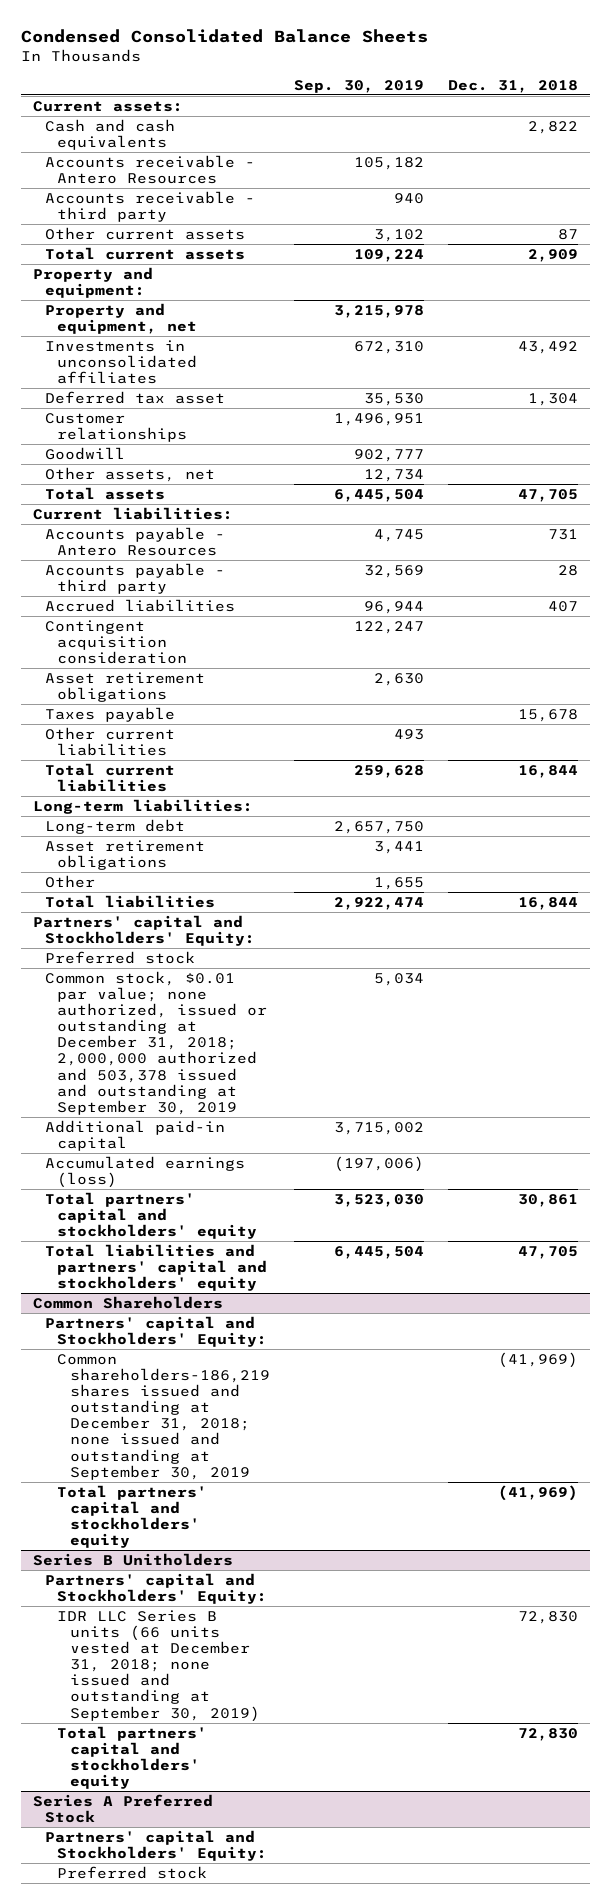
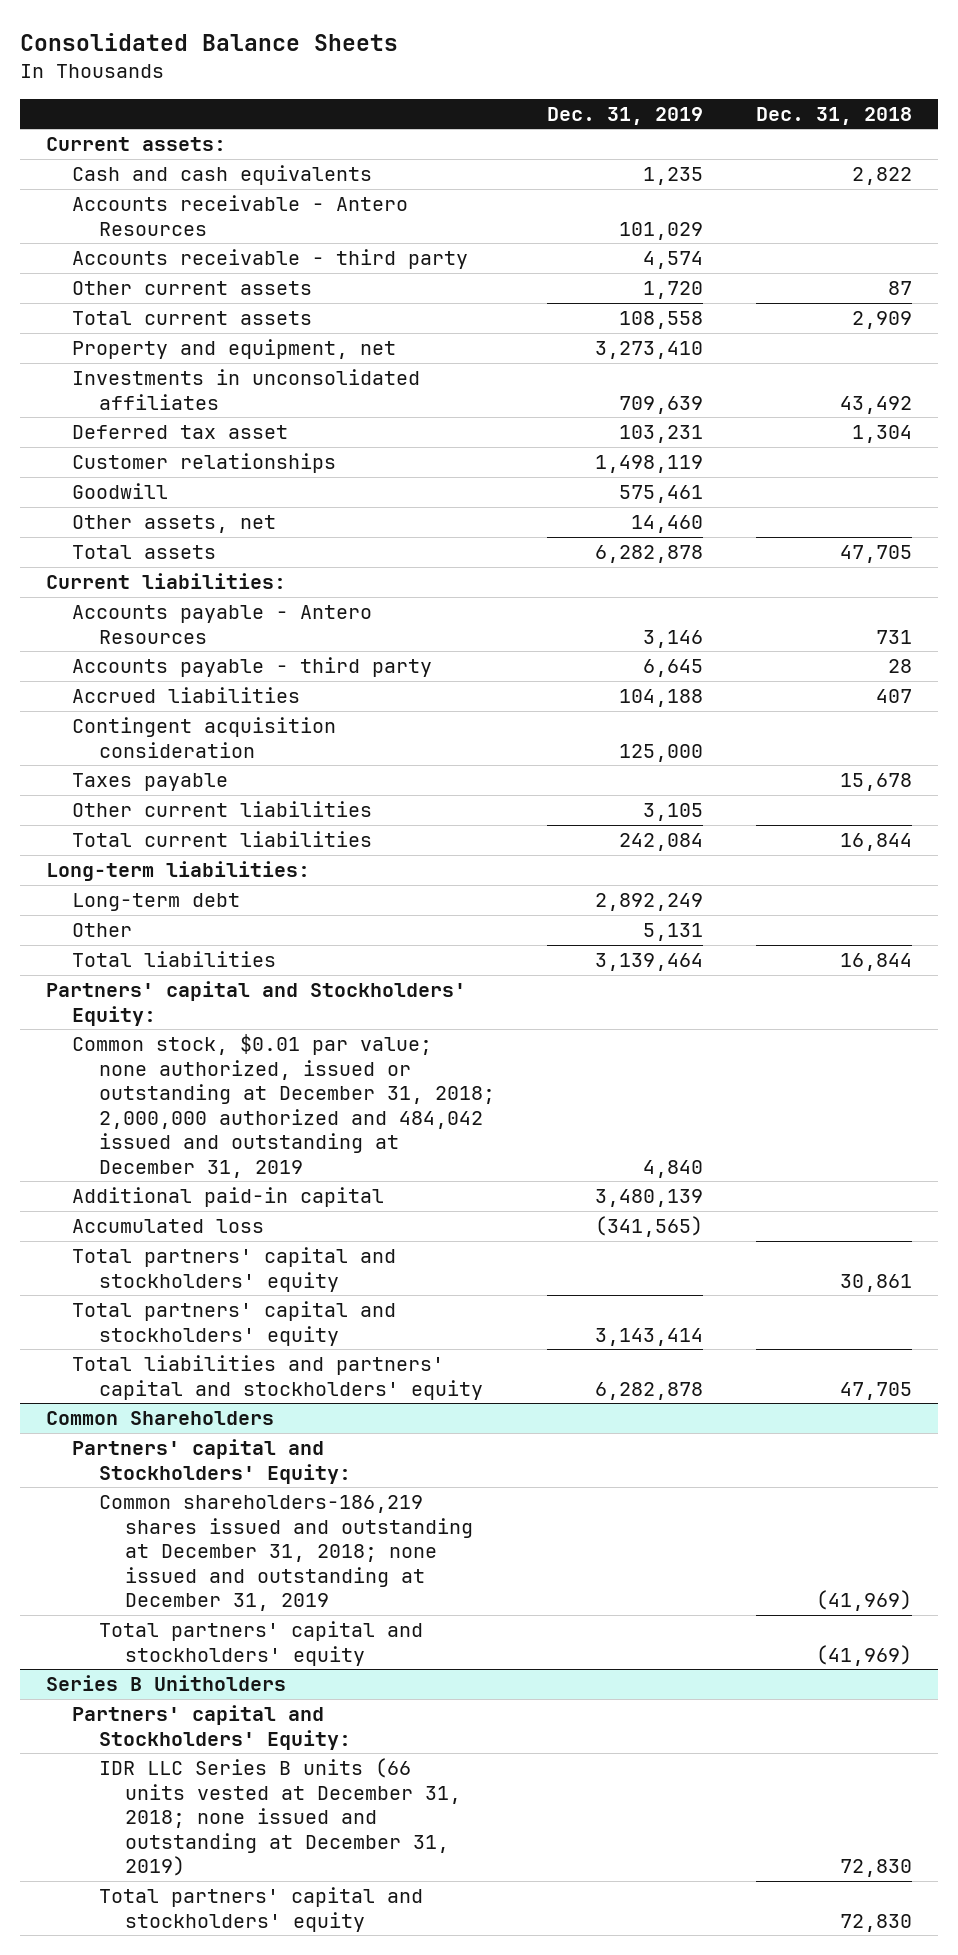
- Condensed Consolidated Balance Sheets
+ Consolidated Balance Sheets
- | Sep. 30, 2019 | Dec. 31, 2018
+ | Dec. 31, 2019 | Dec. 31, 2018
- Property and equipment:
- Asset retirement obligations | 2,630 |
- Asset retirement obligations | 3,441 |
- Preferred stock
- Common stock, $0.01 par value; none authorized, issued or outstanding at December 31, 2018; 2,000,000 authorized and 503,378 issued and outstanding at September 30, 2019 | 5,034 |
+ Common stock, $0.01 par value; none authorized, issued or outstanding at December 31, 2018; 2,000,000 authorized and 484,042 issued and outstanding at December 31, 2019 | 4,840 |
- Accumulated earnings (loss) | (197,006) |
+ Accumulated loss | (341,565) |
+ Total partners' capital and stockholders' equity | 3,143,414 |
@ Common Shareholders
- Common shareholders-186,219 shares issued and outstanding at December 31, 2018; none issued and outstanding at September 30, 2019 | | (41,969)
+ Common shareholders-186,219 shares issued and outstanding at December 31, 2018; none issued and outstanding at December 31, 2019 | | (41,969)
@ Series B Unitholders
- IDR LLC Series B units (66 units vested at December 31, 2018; none issued and outstanding at September 30, 2019) | | 72,830
+ IDR LLC Series B units (66 units vested at December 31, 2018; none issued and outstanding at December 31, 2019) | | 72,830
- Series A Preferred Stock
- Partners' capital and Stockholders' Equity:
- Preferred stock

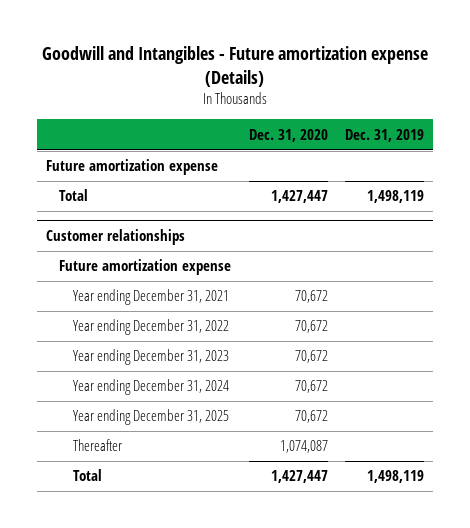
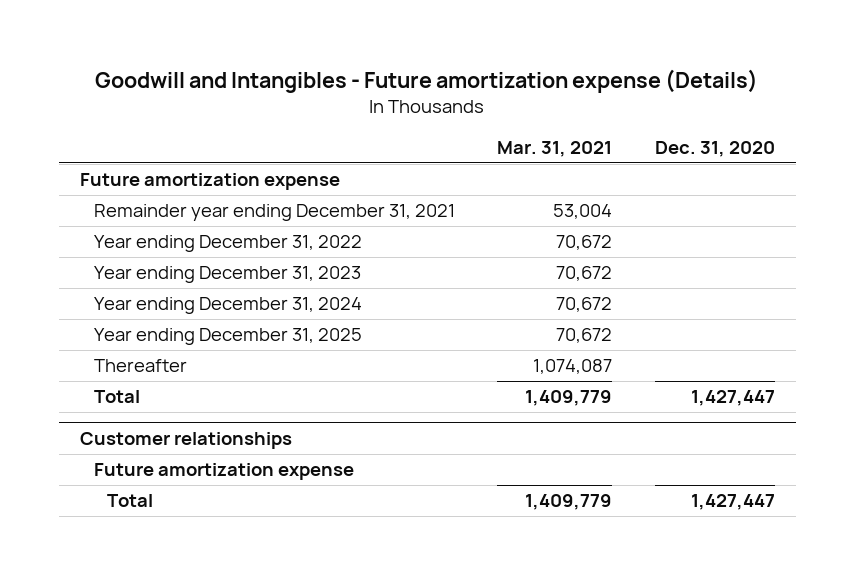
- | Dec. 31, 2020 | Dec. 31, 2019
+ | Mar. 31, 2021 | Dec. 31, 2020
+ Remainder year ending December 31, 2021 | 53,004 |
+ Year ending December 31, 2022 | 70,672 |
+ Year ending December 31, 2023 | 70,672 |
+ Year ending December 31, 2024 | 70,672 |
+ Year ending December 31, 2025 | 70,672 |
+ Thereafter | 1,074,087 |
@ Customer relationships
- Year ending December 31, 2021 | 70,672 |
- Year ending December 31, 2022 | 70,672 |
- Year ending December 31, 2023 | 70,672 |
- Year ending December 31, 2024 | 70,672 |
- Year ending December 31, 2025 | 70,672 |
- Thereafter | 1,074,087 |

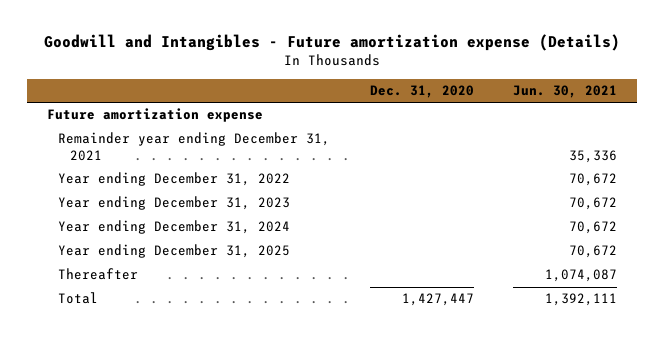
- | Mar. 31, 2021 | Dec. 31, 2020
+ | Dec. 31, 2020 | Jun. 30, 2021
- Customer relationships
- Future amortization expense
- Total | 1,409,779 | 1,427,447

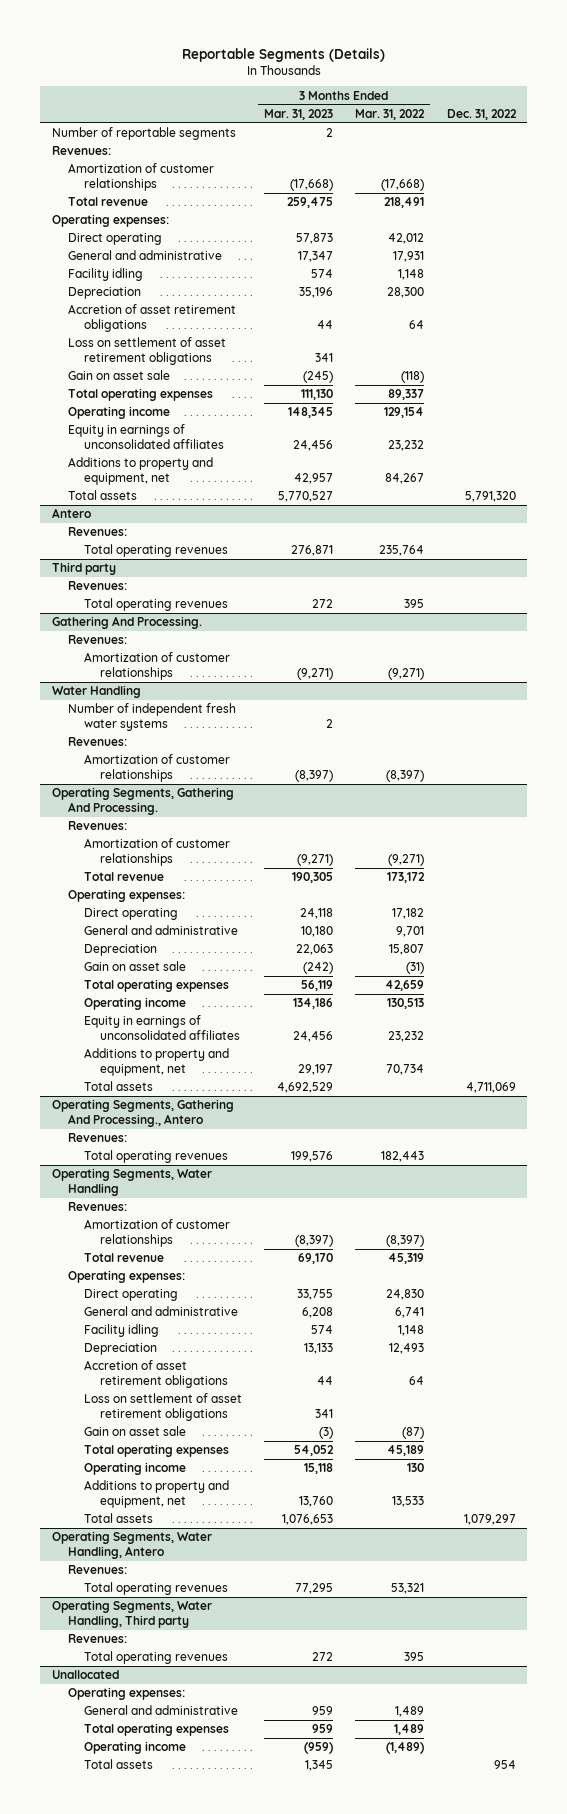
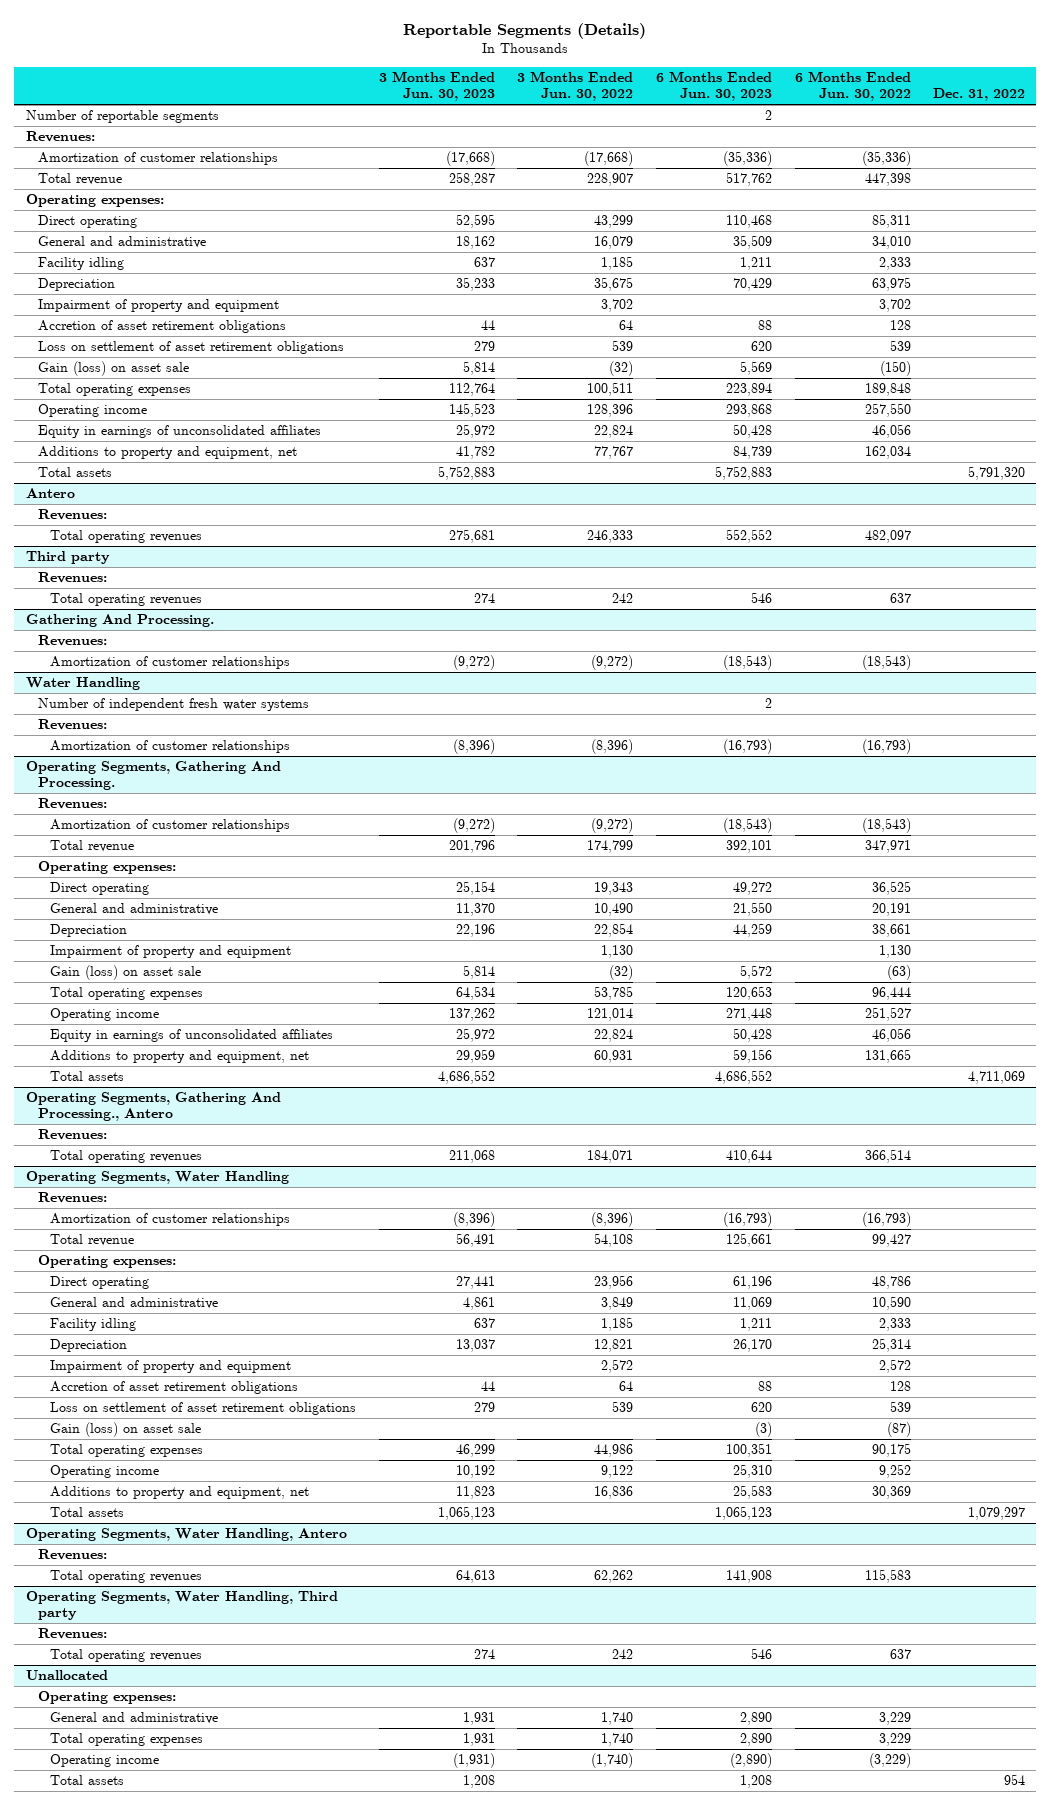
- | 3 Months Ended Mar. 31, 2023 | 3 Months Ended Mar. 31, 2022 | Dec. 31, 2022
+ | 3 Months Ended Jun. 30, 2023 | 3 Months Ended Jun. 30, 2022 | 6 Months Ended Jun. 30, 2023 | 6 Months Ended Jun. 30, 2022 | Dec. 31, 2022
+ Impairment of property and equipment | | 3,702 | | 3,702 |
- Gain on asset sale | (245) | (118) |
+ Gain (loss) on asset sale | 5,814 | (32) | 5,569 | (150) |
@ Operating Segments, Gathering And Processing.
- Gain on asset sale | (242) | (31) |
+ Impairment of property and equipment | | 1,130 | | 1,130 |
+ Gain (loss) on asset sale | 5,814 | (32) | 5,572 | (63) |
@ Operating Segments, Water Handling
+ Impairment of property and equipment | | 2,572 | | 2,572 |
- Gain on asset sale | (3) | (87) |
+ Gain (loss) on asset sale | | | (3) | (87) |

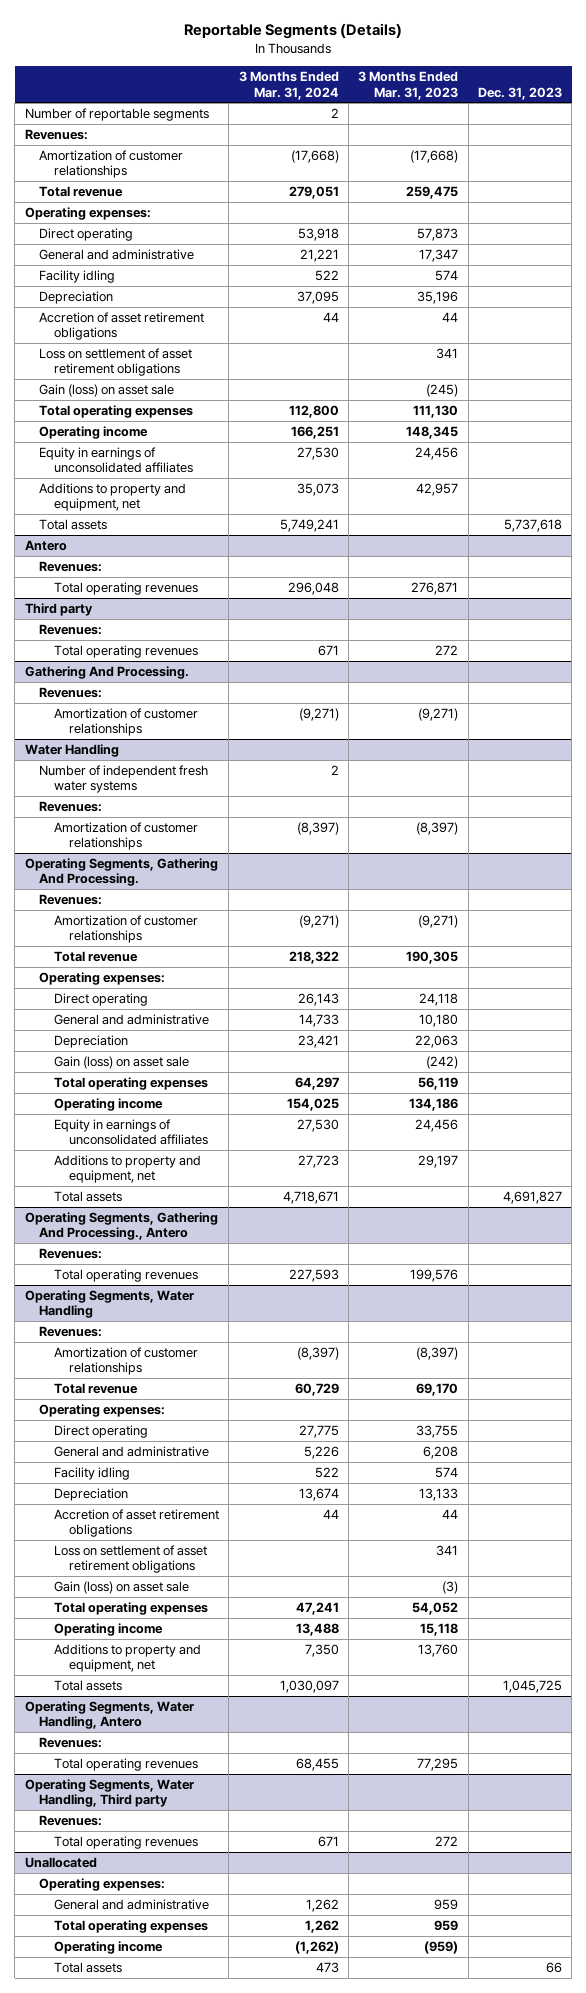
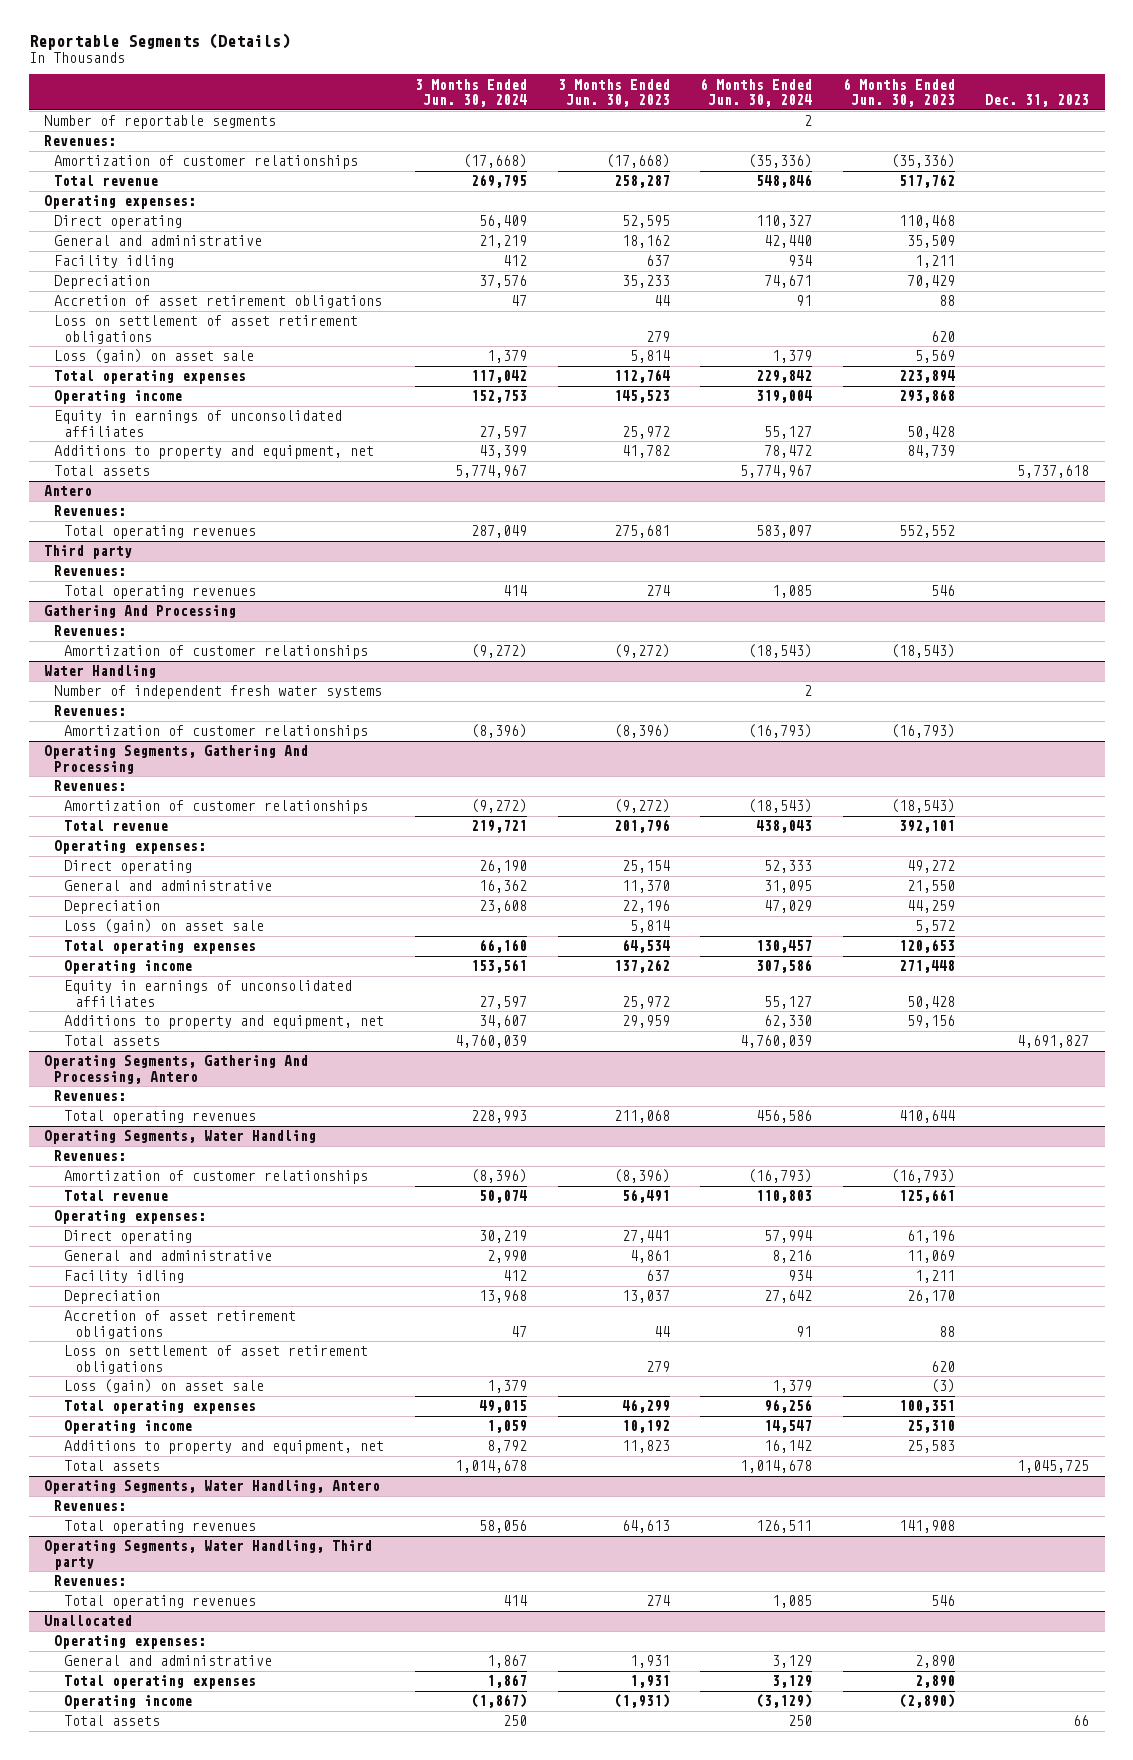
- | 3 Months Ended Mar. 31, 2024 | 3 Months Ended Mar. 31, 2023 | Dec. 31, 2023
+ | 3 Months Ended Jun. 30, 2024 | 3 Months Ended Jun. 30, 2023 | 6 Months Ended Jun. 30, 2024 | 6 Months Ended Jun. 30, 2023 | Dec. 31, 2023
- Gain (loss) on asset sale | | (245) |
+ Loss (gain) on asset sale | 1,379 | 5,814 | 1,379 | 5,569 |
- Gathering And Processing.
+ Gathering And Processing
- Operating Segments, Gathering And Processing.
+ Operating Segments, Gathering And Processing
- Gain (loss) on asset sale | | (242) |
+ Loss (gain) on asset sale | | 5,814 | | 5,572 |
- Operating Segments, Gathering And Processing., Antero
+ Operating Segments, Gathering And Processing, Antero
@ Operating Segments, Water Handling
- Gain (loss) on asset sale | | (3) |
+ Loss (gain) on asset sale | 1,379 | | 1,379 | (3) |

